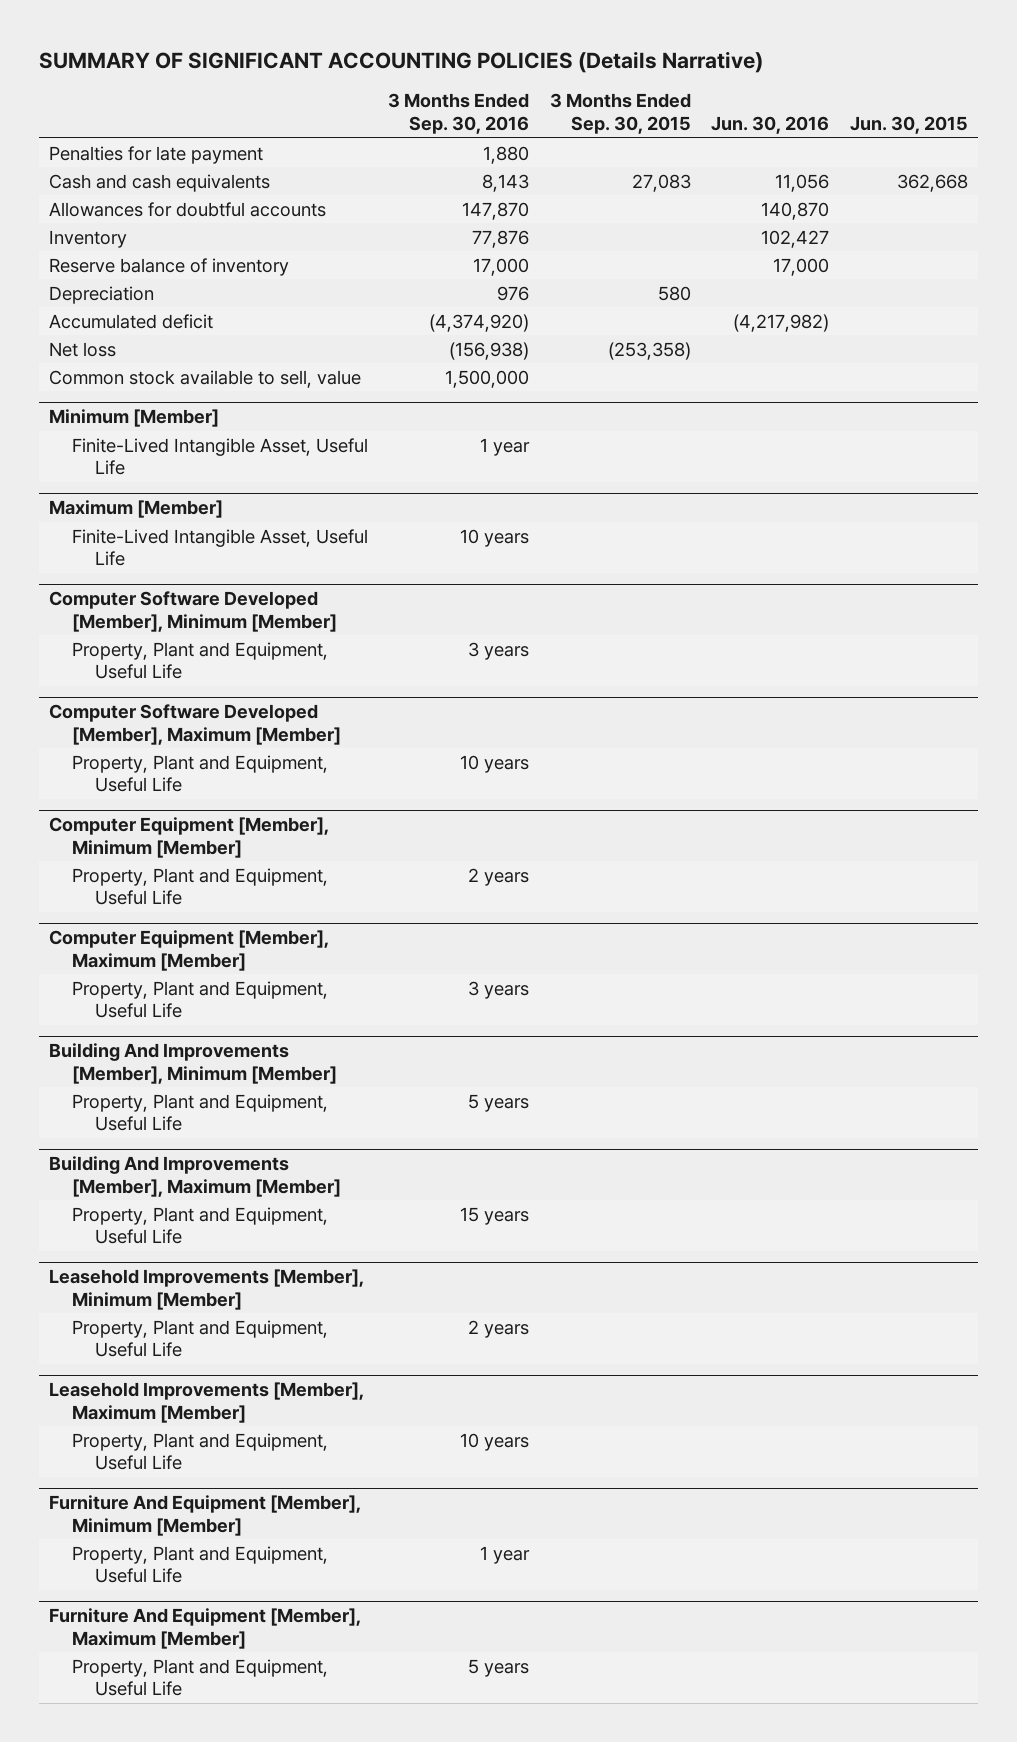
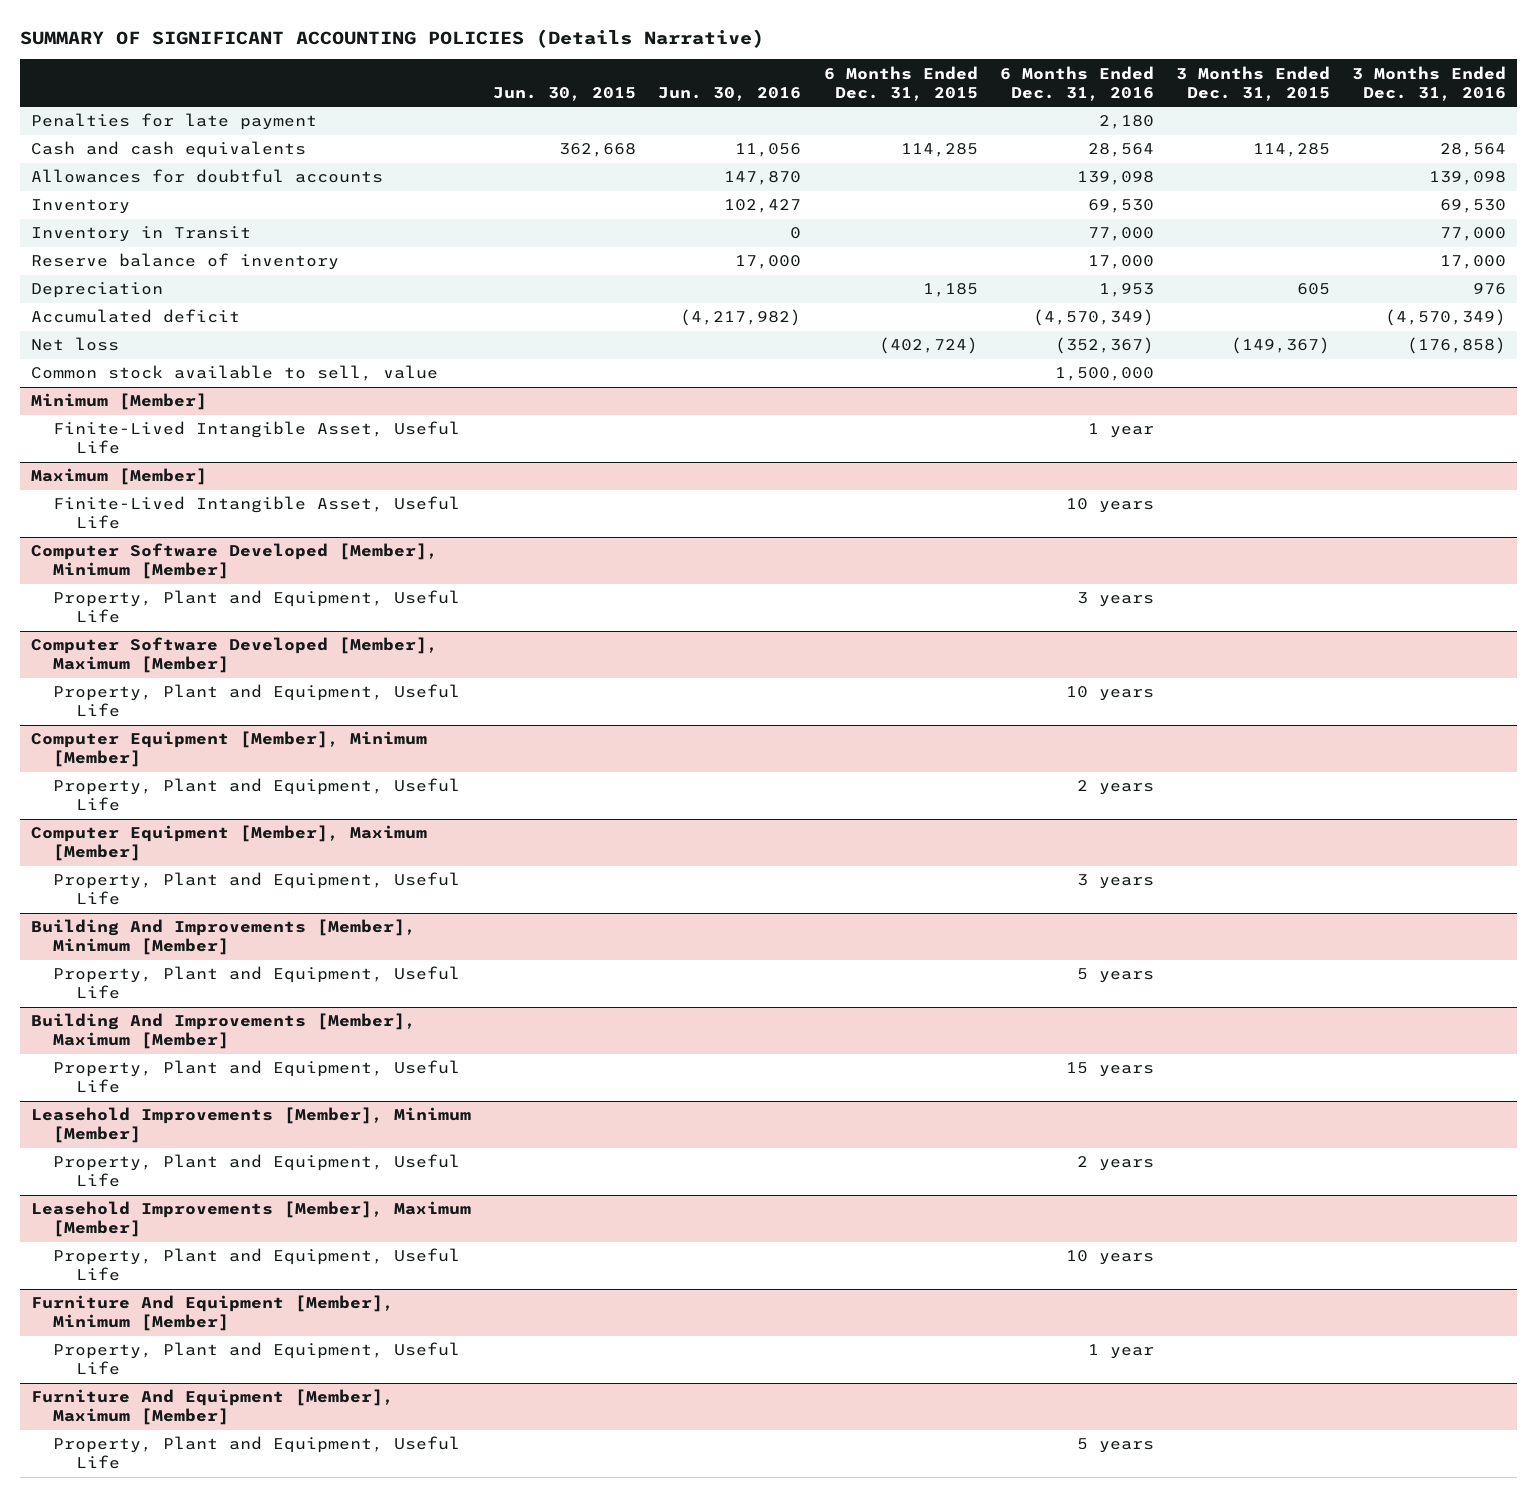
- | 3 Months Ended Sep. 30, 2016 | 3 Months Ended Sep. 30, 2015 | Jun. 30, 2016 | Jun. 30, 2015
+ | Jun. 30, 2015 | Jun. 30, 2016 | 6 Months Ended Dec. 31, 2015 | 6 Months Ended Dec. 31, 2016 | 3 Months Ended Dec. 31, 2015 | 3 Months Ended Dec. 31, 2016
- Allowances for doubtful accounts | 147,870 | | 140,870 |
+ Allowances for doubtful accounts | | 147,870 | | 139,098 | | 139,098
+ Inventory in Transit | | 0 | | 77,000 | | 77,000

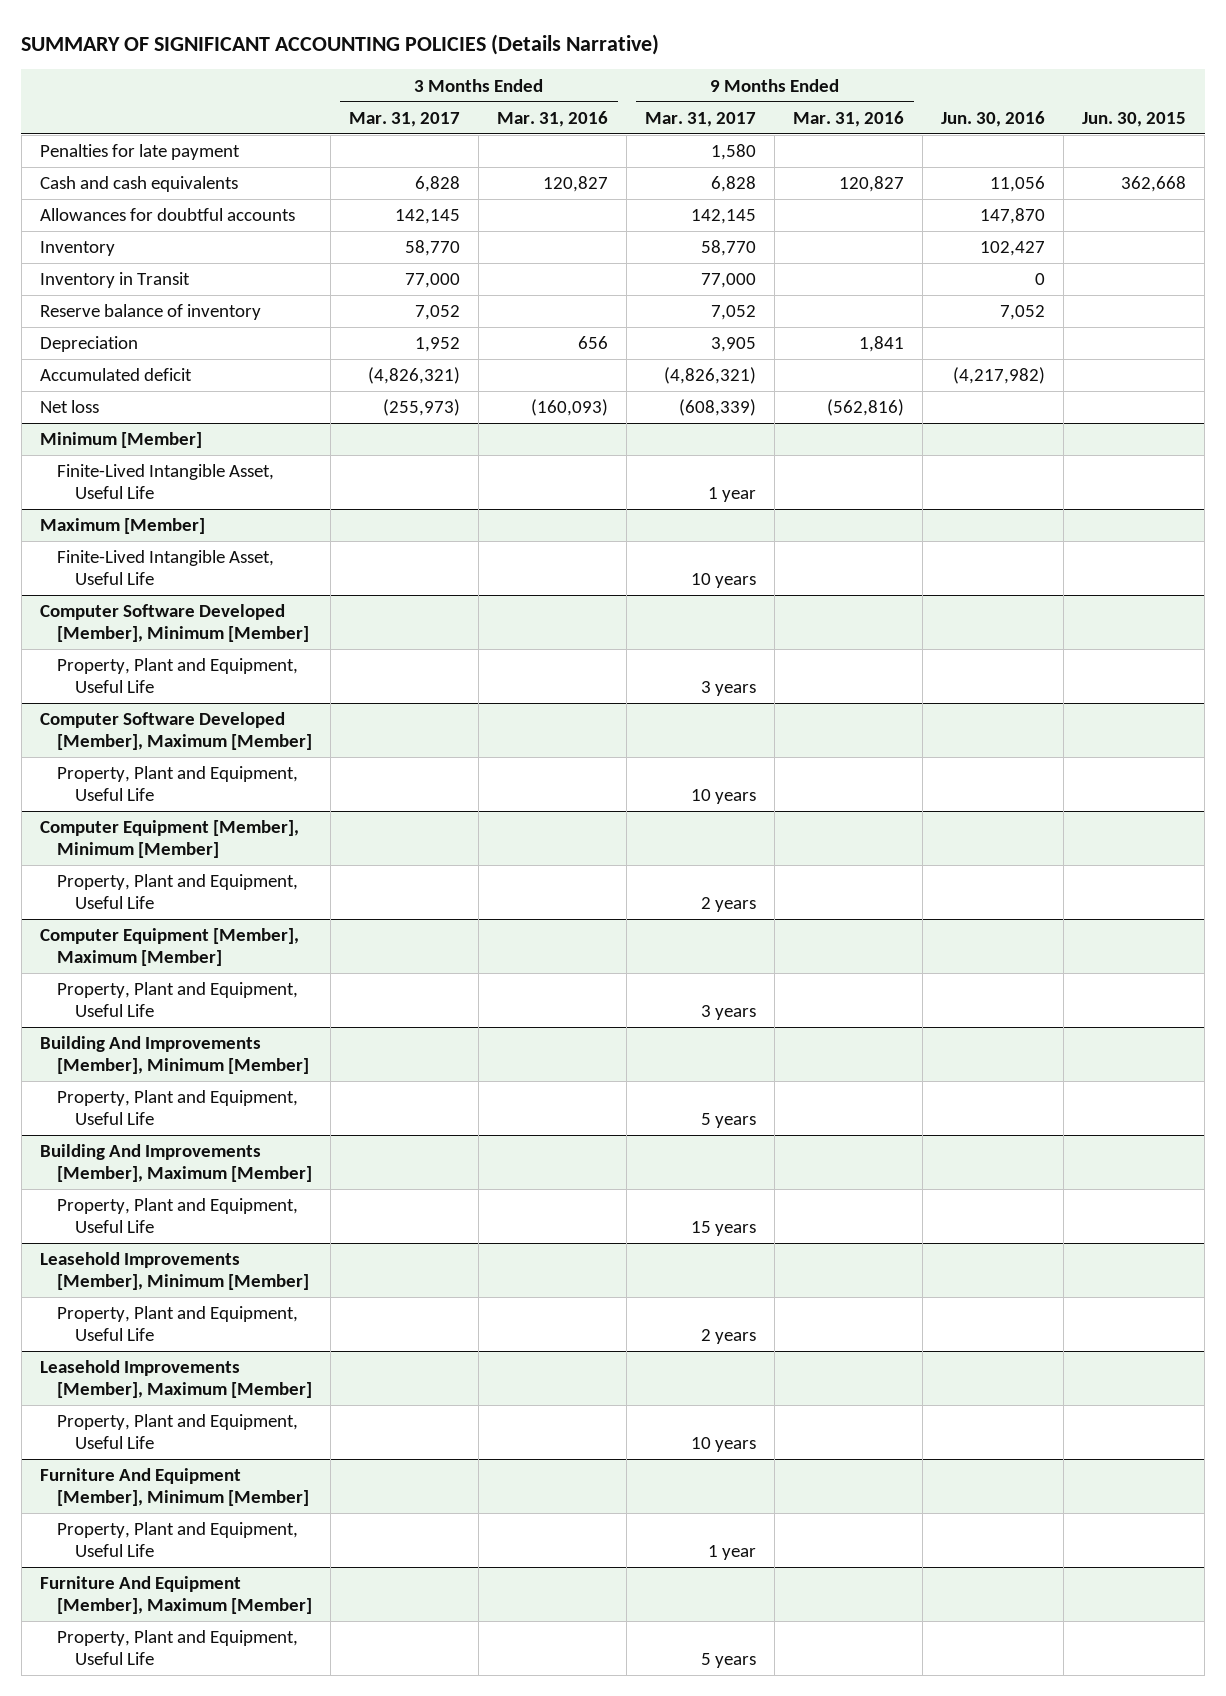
- | Jun. 30, 2015 | Jun. 30, 2016 | 6 Months Ended Dec. 31, 2015 | 6 Months Ended Dec. 31, 2016 | 3 Months Ended Dec. 31, 2015 | 3 Months Ended Dec. 31, 2016
+ | 3 Months Ended Mar. 31, 2017 | 3 Months Ended Mar. 31, 2016 | 9 Months Ended Mar. 31, 2017 | 9 Months Ended Mar. 31, 2016 | Jun. 30, 2016 | Jun. 30, 2015
- Reserve balance of inventory | | 17,000 | | 17,000 | | 17,000
+ Reserve balance of inventory | 7,052 | | 7,052 | | 7,052 |
- Common stock available to sell, value | | | | 1,500,000 | |

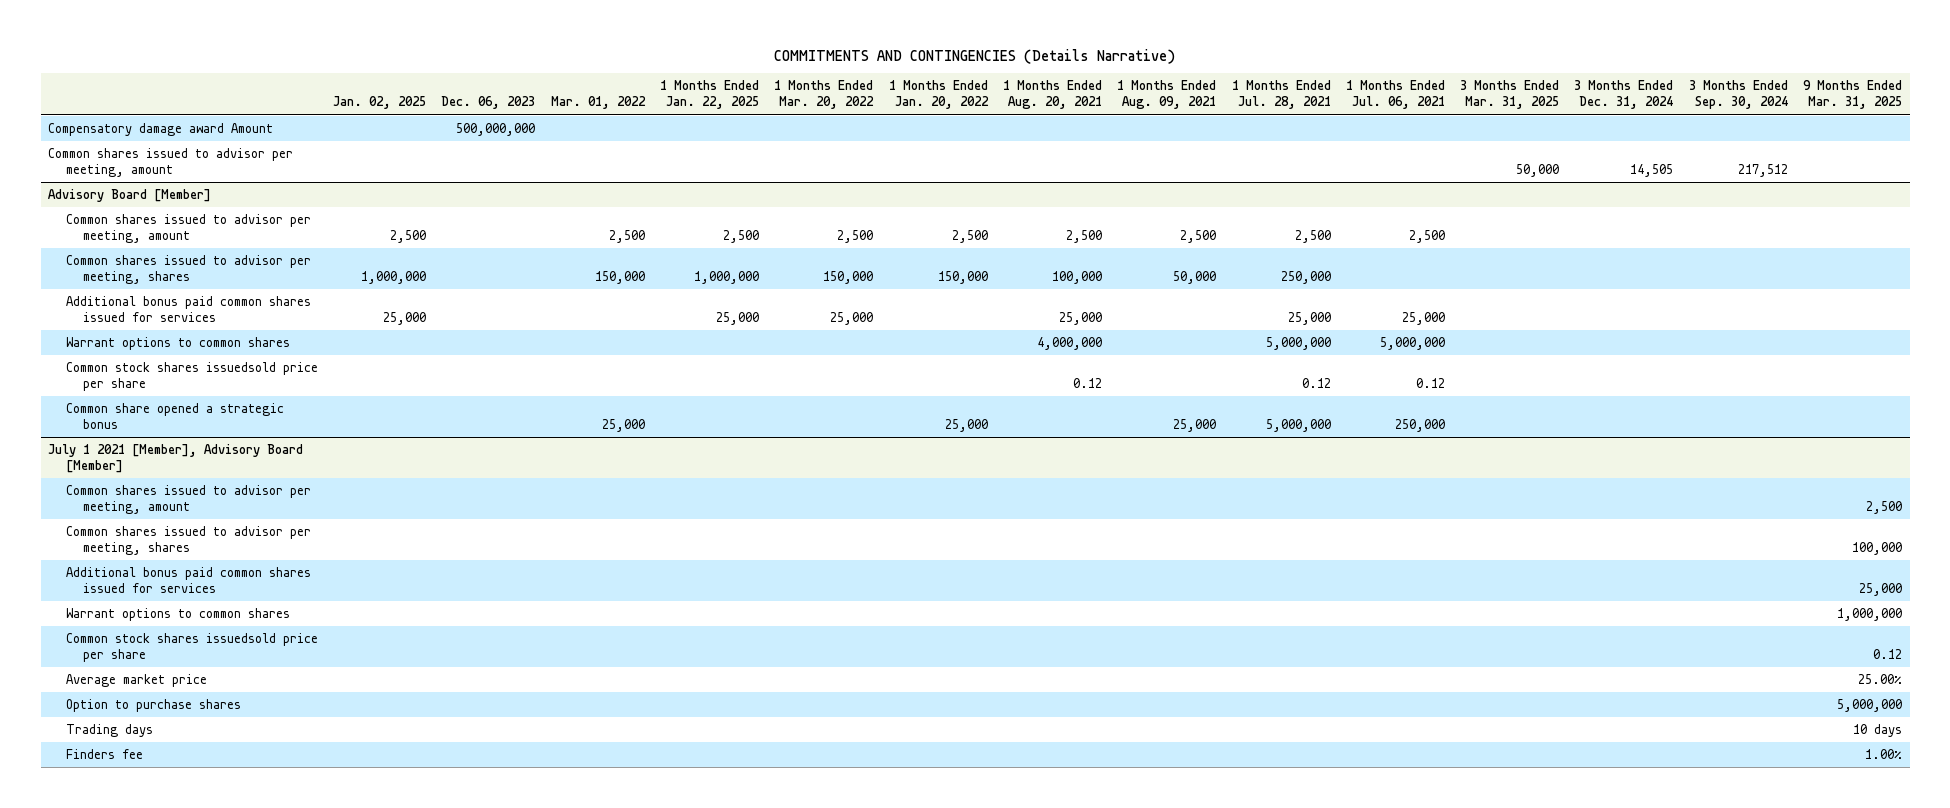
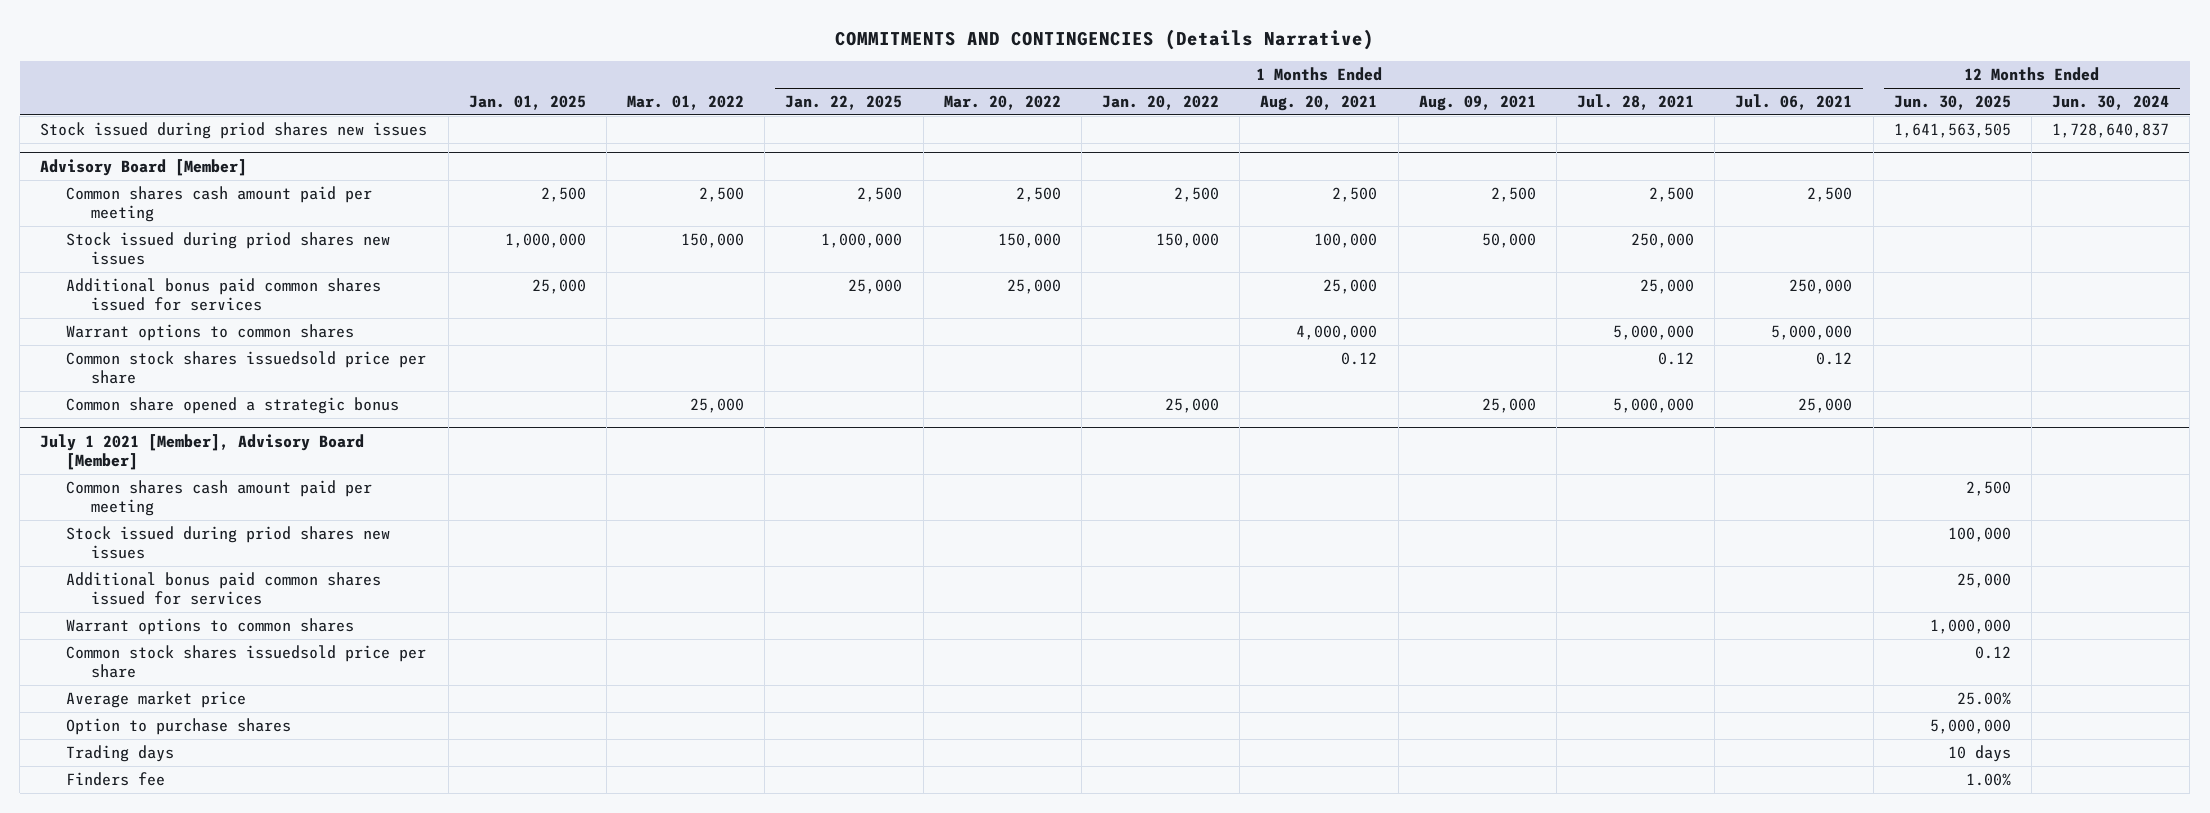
- | Jan. 02, 2025 | Dec. 06, 2023 | Mar. 01, 2022 | 1 Months Ended Jan. 22, 2025 | 1 Months Ended Mar. 20, 2022 | 1 Months Ended Jan. 20, 2022 | 1 Months Ended Aug. 20, 2021 | 1 Months Ended Aug. 09, 2021 | 1 Months Ended Jul. 28, 2021 | 1 Months Ended Jul. 06, 2021 | 3 Months Ended Mar. 31, 2025 | 3 Months Ended Dec. 31, 2024 | 3 Months Ended Sep. 30, 2024 | 9 Months Ended Mar. 31, 2025
+ | Jan. 01, 2025 | Mar. 01, 2022 | 1 Months Ended Jan. 22, 2025 | 1 Months Ended Mar. 20, 2022 | 1 Months Ended Jan. 20, 2022 | 1 Months Ended Aug. 20, 2021 | 1 Months Ended Aug. 09, 2021 | 1 Months Ended Jul. 28, 2021 | 1 Months Ended Jul. 06, 2021 | 12 Months Ended Jun. 30, 2025 | 12 Months Ended Jun. 30, 2024
- Compensatory damage award Amount | | 500,000,000 | | | | | | | | | | | |
- Common shares issued to advisor per meeting, amount | | | | | | | | | | | 50,000 | 14,505 | 217,512 |
+ Stock issued during priod shares new issues | | | | | | | | | | 1,641,563,505 | 1,728,640,837
@ Advisory Board [Member]
- Common shares issued to advisor per meeting, amount | 2,500 | | 2,500 | 2,500 | 2,500 | 2,500 | 2,500 | 2,500 | 2,500 | 2,500 | | | |
- Common shares issued to advisor per meeting, shares | 1,000,000 | | 150,000 | 1,000,000 | 150,000 | 150,000 | 100,000 | 50,000 | 250,000 | | | | |
- Additional bonus paid common shares issued for services | 25,000 | | | 25,000 | 25,000 | | 25,000 | | 25,000 | 25,000 | | | |
+ Common shares cash amount paid per meeting | 2,500 | 2,500 | 2,500 | 2,500 | 2,500 | 2,500 | 2,500 | 2,500 | 2,500 | |
+ Stock issued during priod shares new issues | 1,000,000 | 150,000 | 1,000,000 | 150,000 | 150,000 | 100,000 | 50,000 | 250,000 | | |
+ Additional bonus paid common shares issued for services | 25,000 | | 25,000 | 25,000 | | 25,000 | | 25,000 | 250,000 | |
- Common share opened a strategic bonus | | | 25,000 | | | 25,000 | | 25,000 | 5,000,000 | 250,000 | | | |
+ Common share opened a strategic bonus | | 25,000 | | | 25,000 | | 25,000 | 5,000,000 | 25,000 | |
@ July 1 2021 [Member], Advisory Board [Member]
- Common shares issued to advisor per meeting, amount | | | | | | | | | | | | | | 2,500
- Common shares issued to advisor per meeting, shares | | | | | | | | | | | | | | 100,000
+ Common shares cash amount paid per meeting | | | | | | | | | | 2,500 |
+ Stock issued during priod shares new issues | | | | | | | | | | 100,000 |

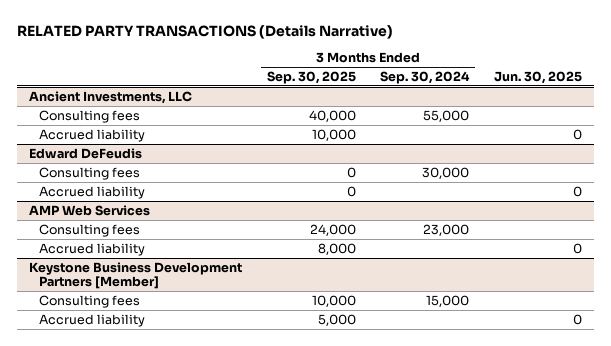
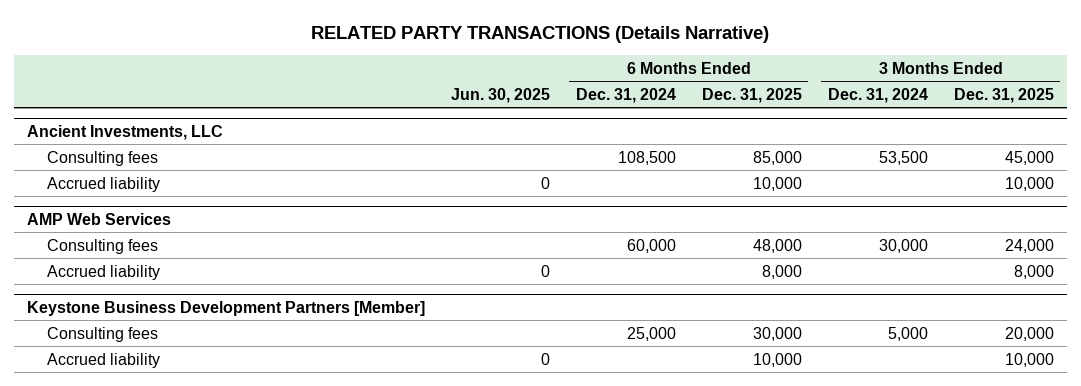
- | 3 Months Ended Sep. 30, 2025 | 3 Months Ended Sep. 30, 2024 | Jun. 30, 2025
+ | Jun. 30, 2025 | 6 Months Ended Dec. 31, 2024 | 6 Months Ended Dec. 31, 2025 | 3 Months Ended Dec. 31, 2024 | 3 Months Ended Dec. 31, 2025
- Edward DeFeudis
- Consulting fees | 0 | 30,000 |
- Accrued liability | 0 | | 0

